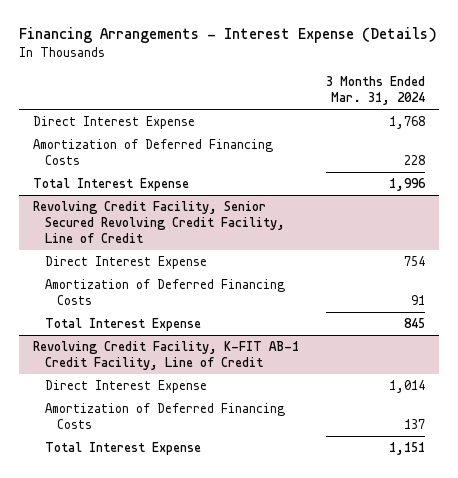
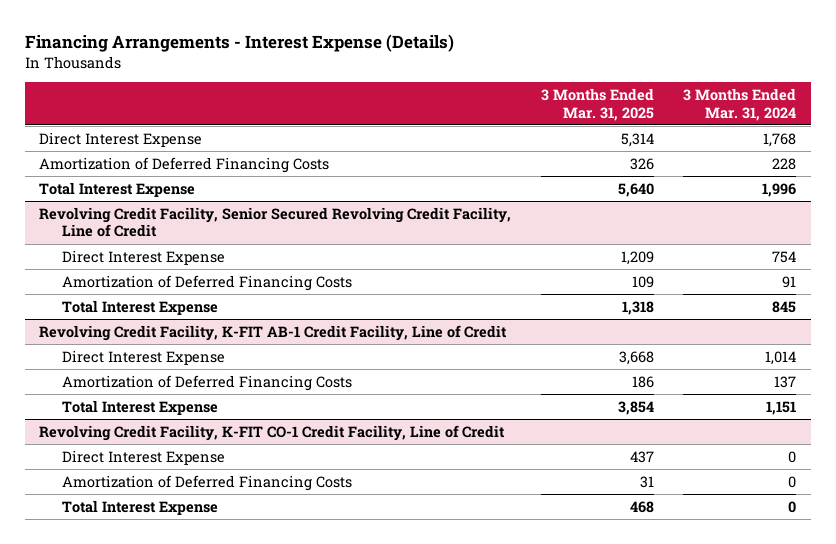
- | 3 Months Ended Mar. 31, 2024
+ | 3 Months Ended Mar. 31, 2025 | 3 Months Ended Mar. 31, 2024
+ Revolving Credit Facility, K-FIT CO-1 Credit Facility, Line of Credit
+ Direct Interest Expense | 437 | 0
+ Amortization of Deferred Financing Costs | 31 | 0
+ Total Interest Expense | 468 | 0

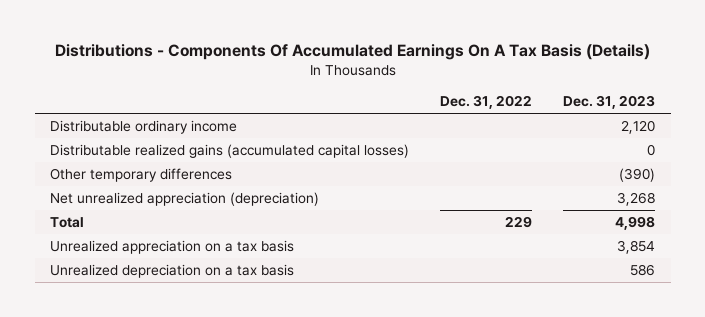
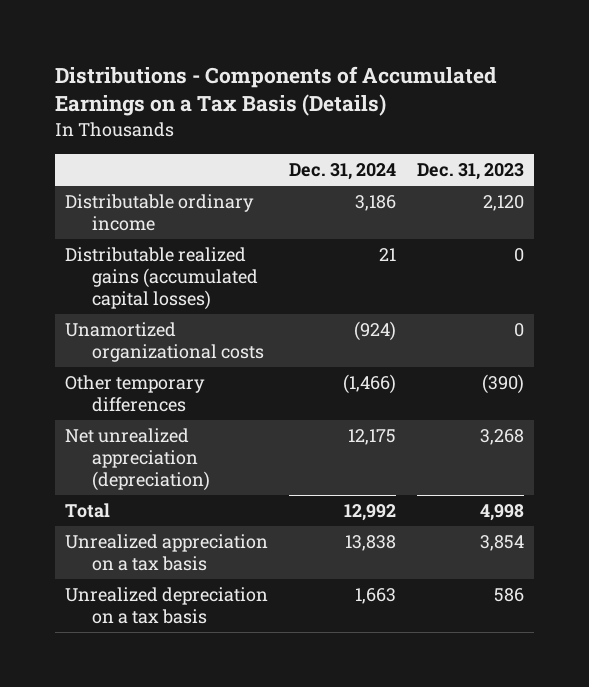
- Distributions - Components Of Accumulated Earnings On A Tax Basis (Details)
+ Distributions - Components of Accumulated Earnings on a Tax Basis (Details)
- | Dec. 31, 2022 | Dec. 31, 2023
+ | Dec. 31, 2024 | Dec. 31, 2023
+ Unamortized organizational costs | (924) | 0

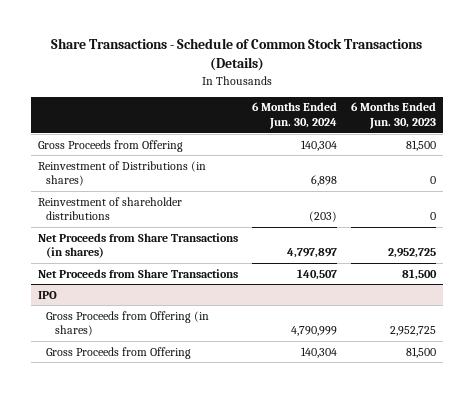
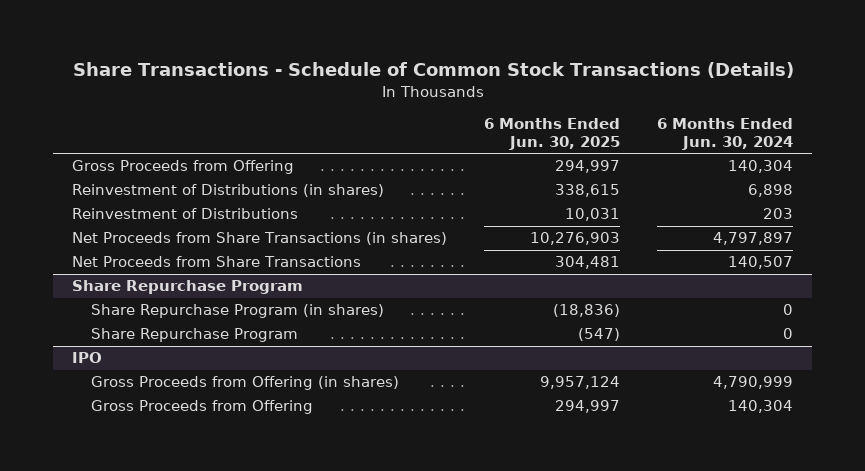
- | 6 Months Ended Jun. 30, 2024 | 6 Months Ended Jun. 30, 2023
+ | 6 Months Ended Jun. 30, 2025 | 6 Months Ended Jun. 30, 2024
- Reinvestment of shareholder distributions | (203) | 0
+ Reinvestment of Distributions | 10,031 | 203
+ Share Repurchase Program
+ Share Repurchase Program (in shares) | (18,836) | 0
+ Share Repurchase Program | (547) | 0

